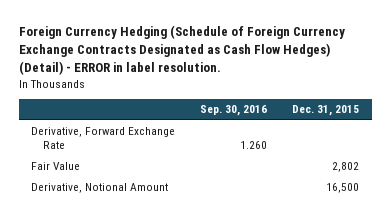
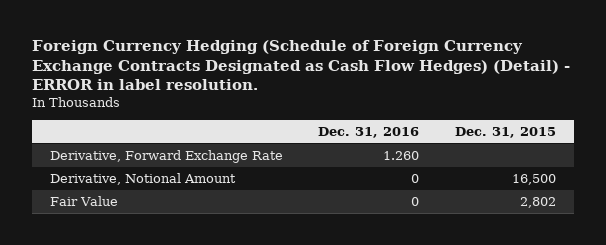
- | Sep. 30, 2016 | Dec. 31, 2015
+ | Dec. 31, 2016 | Dec. 31, 2015
moved down: Fair Value | 0 | 2,802

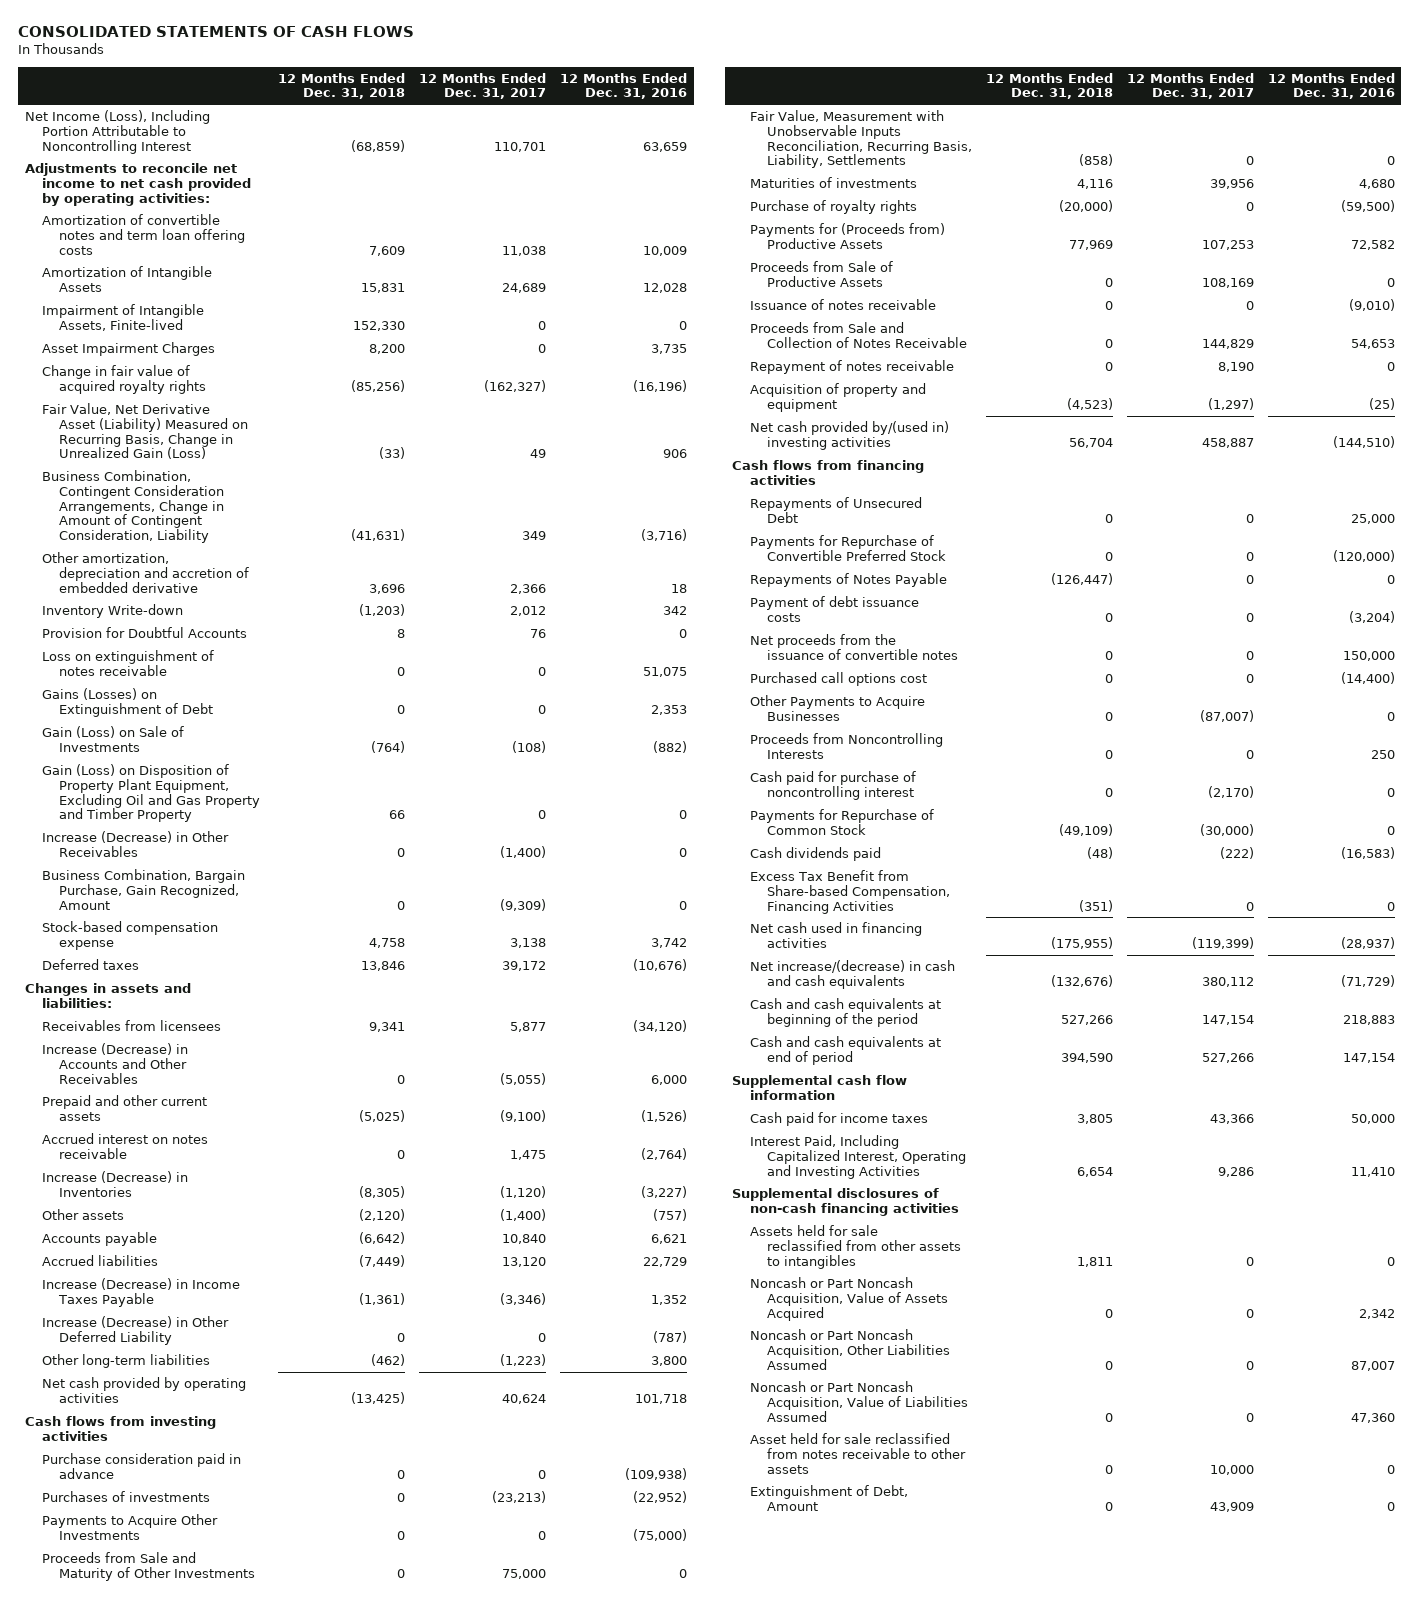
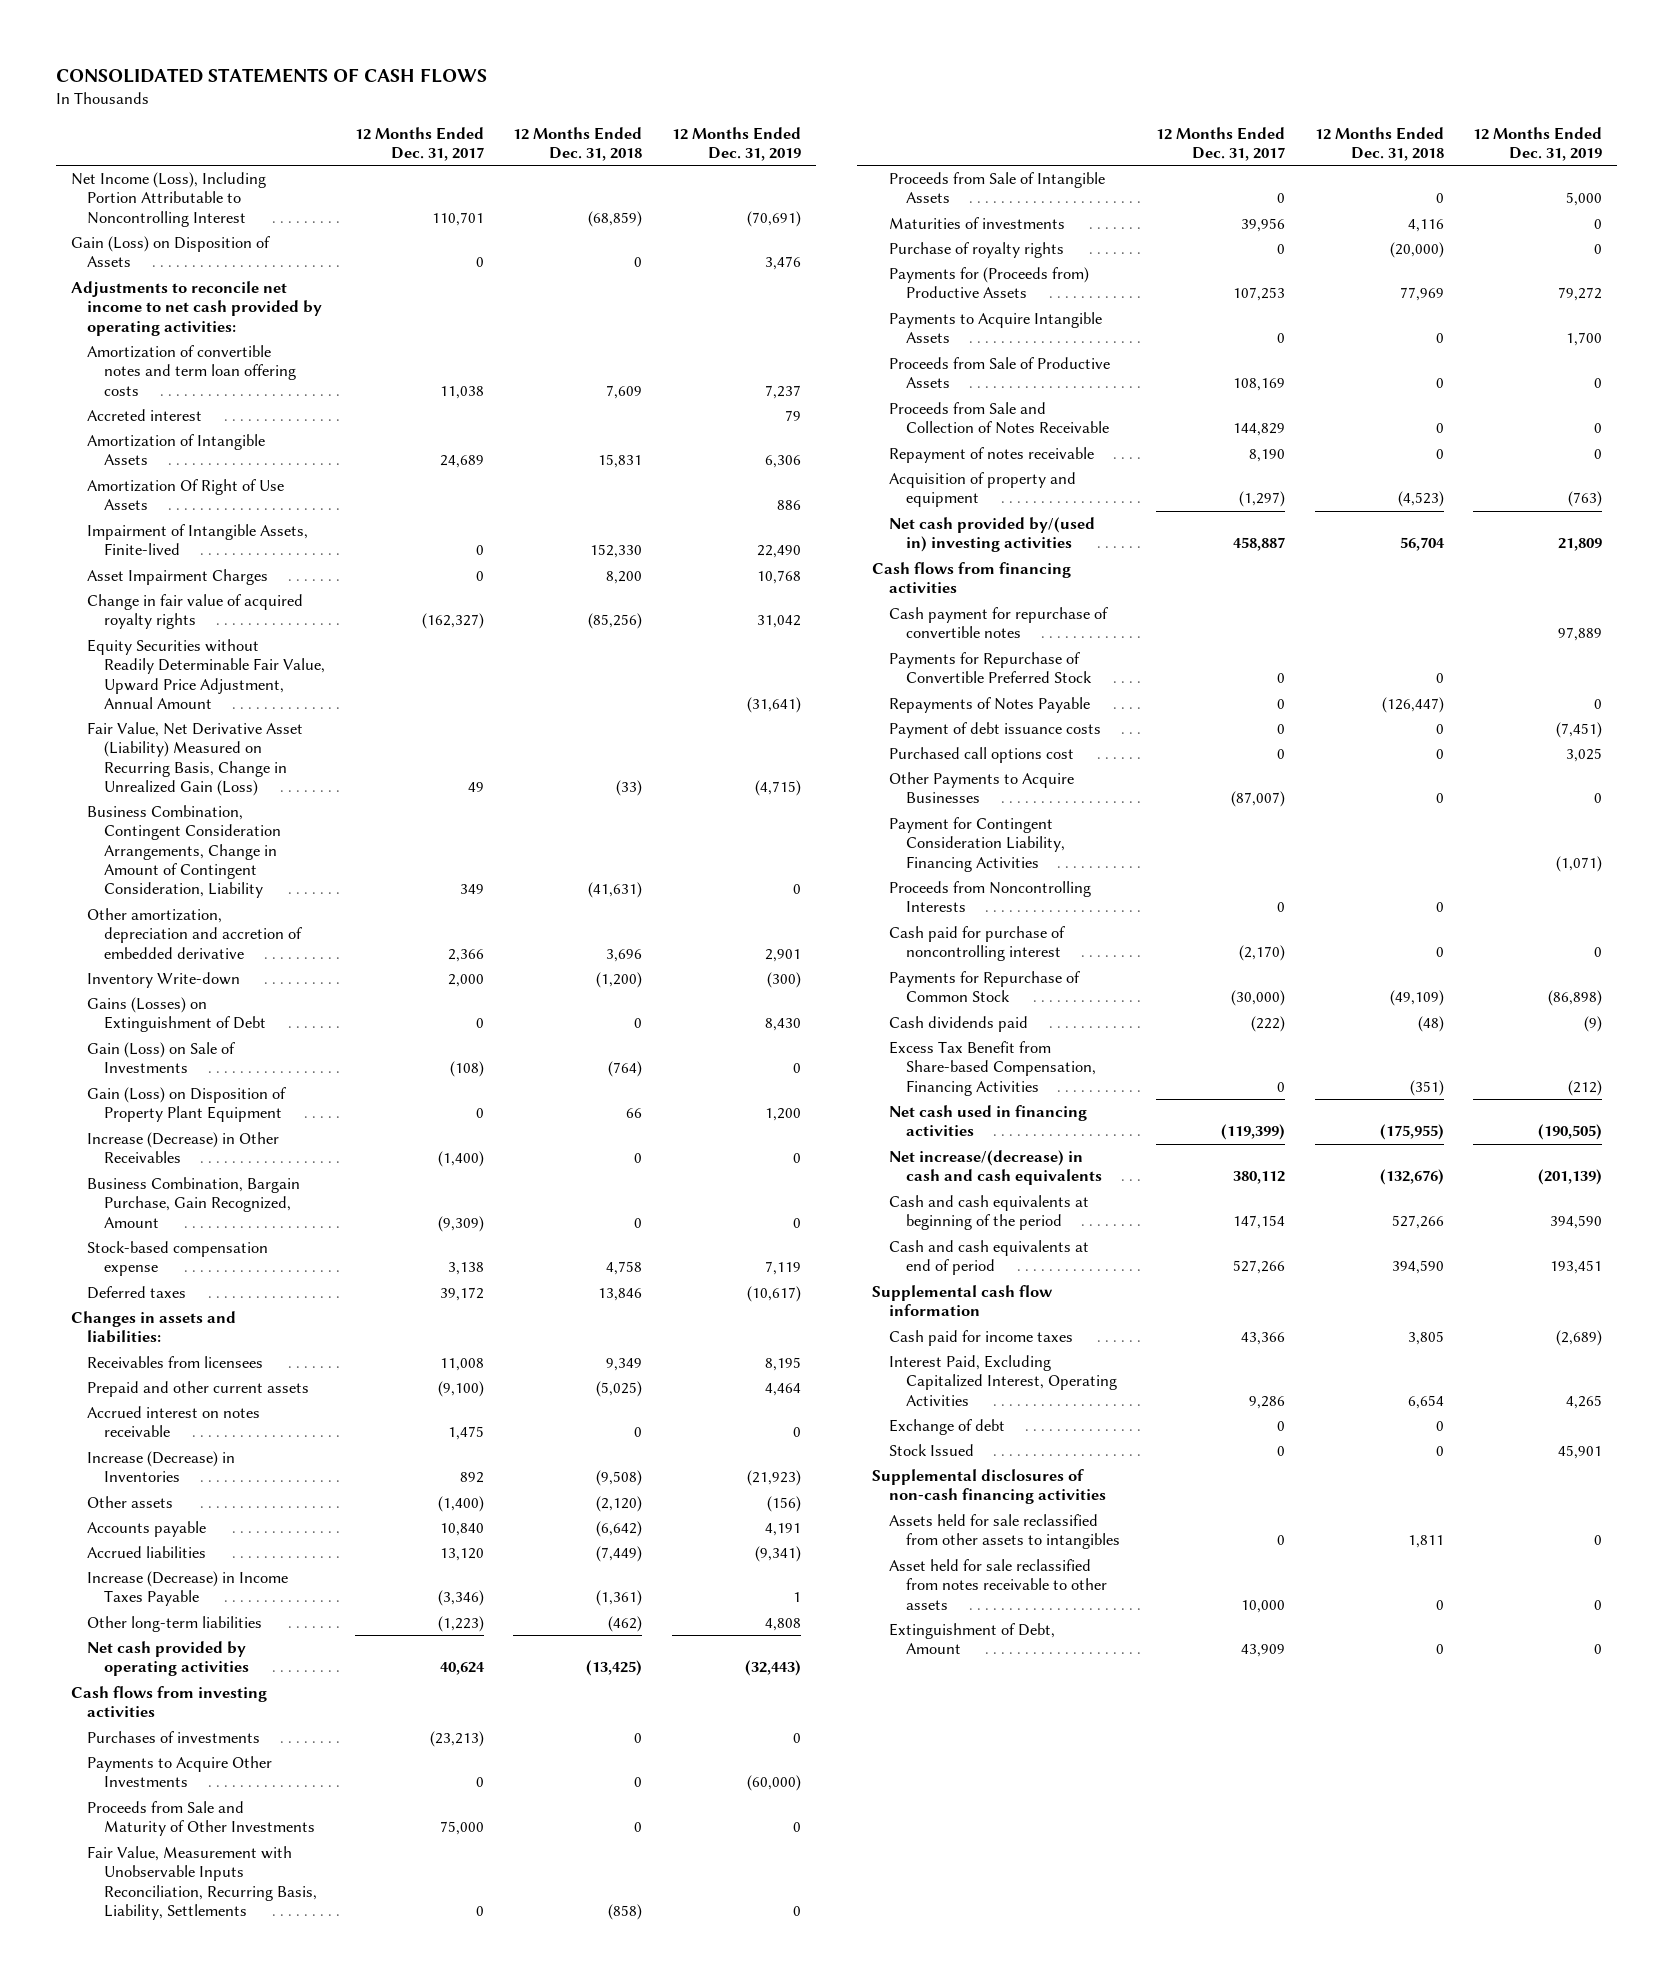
- | 12 Months Ended Dec. 31, 2018 | 12 Months Ended Dec. 31, 2017 | 12 Months Ended Dec. 31, 2016
+ | 12 Months Ended Dec. 31, 2017 | 12 Months Ended Dec. 31, 2018 | 12 Months Ended Dec. 31, 2019
+ Gain (Loss) on Disposition of Assets | 0 | 0 | 3,476
+ Accreted interest | | | 79
+ Amortization Of Right of Use Assets | | | 886
+ Equity Securities without Readily Determinable Fair Value, Upward Price Adjustment, Annual Amount | | | (31,641)
- Inventory Write-down | (1,203) | 2,012 | 342
- Provision for Doubtful Accounts | 8 | 76 | 0
- Loss on extinguishment of notes receivable | 0 | 0 | 51,075
+ Inventory Write-down | 2,000 | (1,200) | (300)
- Gain (Loss) on Disposition of Property Plant Equipment, Excluding Oil and Gas Property and Timber Property | 66 | 0 | 0
+ Gain (Loss) on Disposition of Property Plant Equipment | 0 | 66 | 1,200
- Receivables from licensees | 9,341 | 5,877 | (34,120)
- Increase (Decrease) in Accounts and Other Receivables | 0 | (5,055) | 6,000
+ Receivables from licensees | 11,008 | 9,349 | 8,195
- Increase (Decrease) in Inventories | (8,305) | (1,120) | (3,227)
+ Increase (Decrease) in Inventories | 892 | (9,508) | (21,923)
- Increase (Decrease) in Other Deferred Liability | 0 | 0 | (787)
- Purchase consideration paid in advance | 0 | 0 | (109,938)
+ Proceeds from Sale of Intangible Assets | 0 | 0 | 5,000
+ Payments to Acquire Intangible Assets | 0 | 0 | 1,700
- Issuance of notes receivable | 0 | 0 | (9,010)
- Repayments of Unsecured Debt | 0 | 0 | 25,000
+ Cash payment for repurchase of convertible notes | | | 97,889
- Net proceeds from the issuance of convertible notes | 0 | 0 | 150,000
+ Payment for Contingent Consideration Liability, Financing Activities | | | (1,071)
- Interest Paid, Including Capitalized Interest, Operating and Investing Activities | 6,654 | 9,286 | 11,410
+ Interest Paid, Excluding Capitalized Interest, Operating Activities | 9,286 | 6,654 | 4,265
+ Exchange of debt | 0 | 0 |
+ Stock Issued | 0 | 0 | 45,901
- Noncash or Part Noncash Acquisition, Value of Assets Acquired | 0 | 0 | 2,342
- Noncash or Part Noncash Acquisition, Other Liabilities Assumed | 0 | 0 | 87,007
- Noncash or Part Noncash Acquisition, Value of Liabilities Assumed | 0 | 0 | 47,360

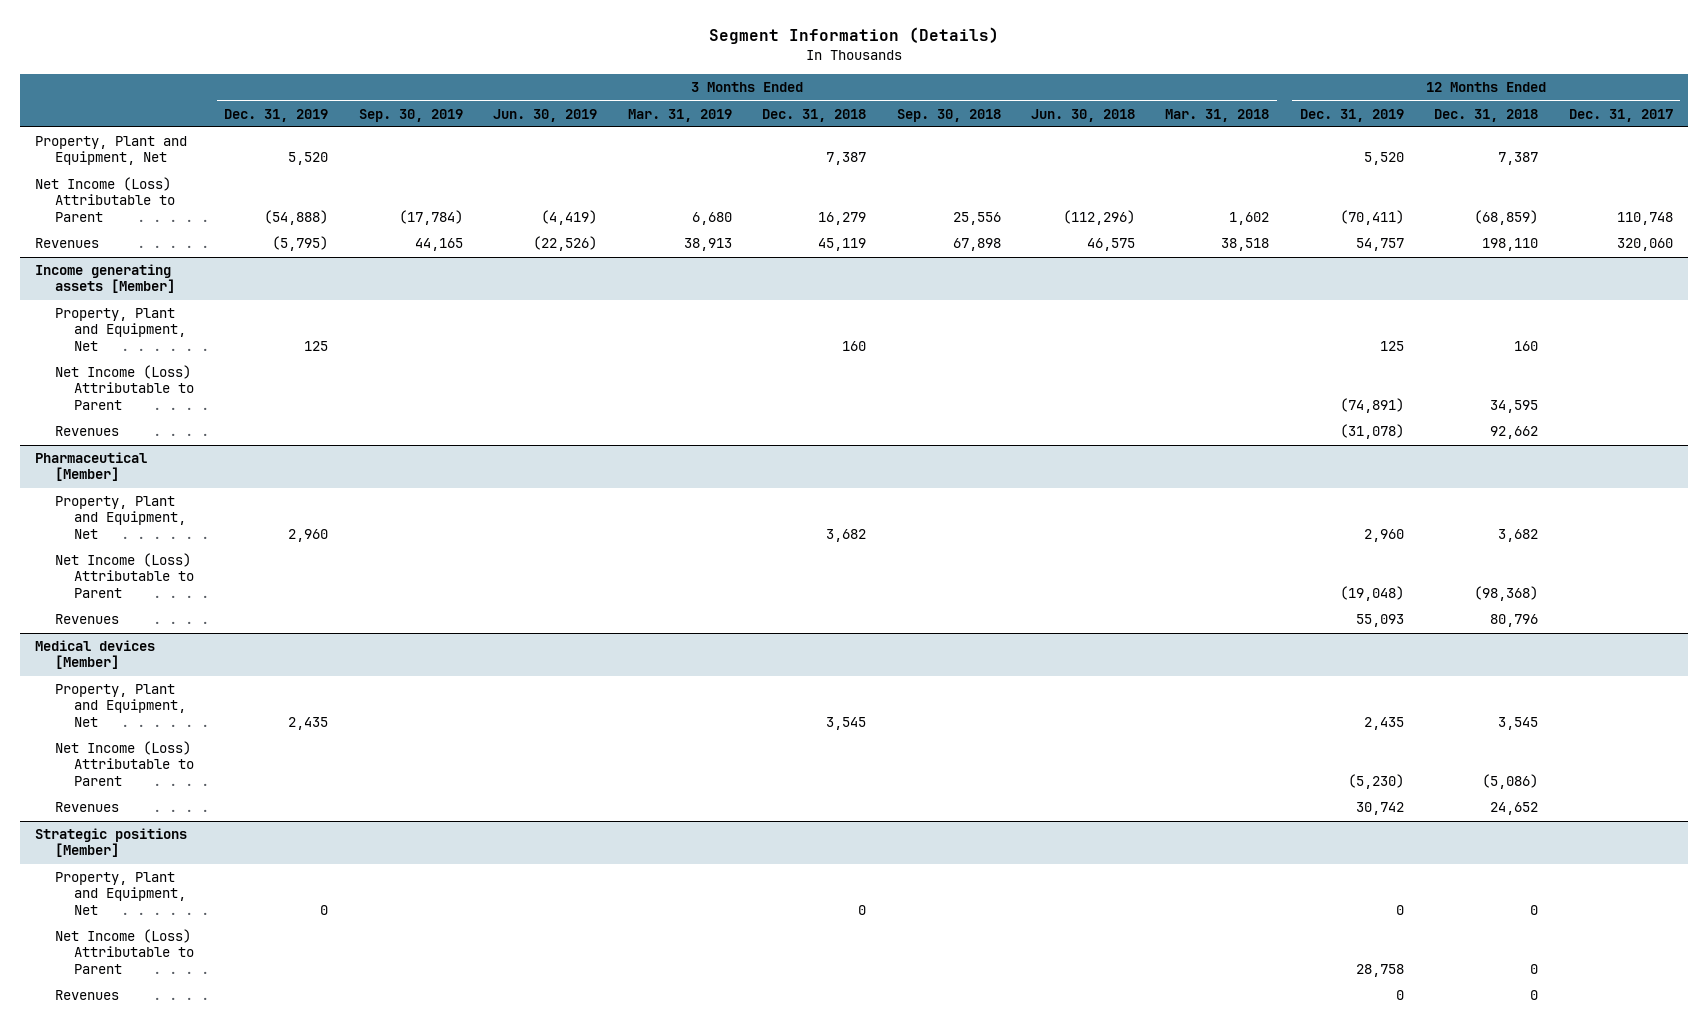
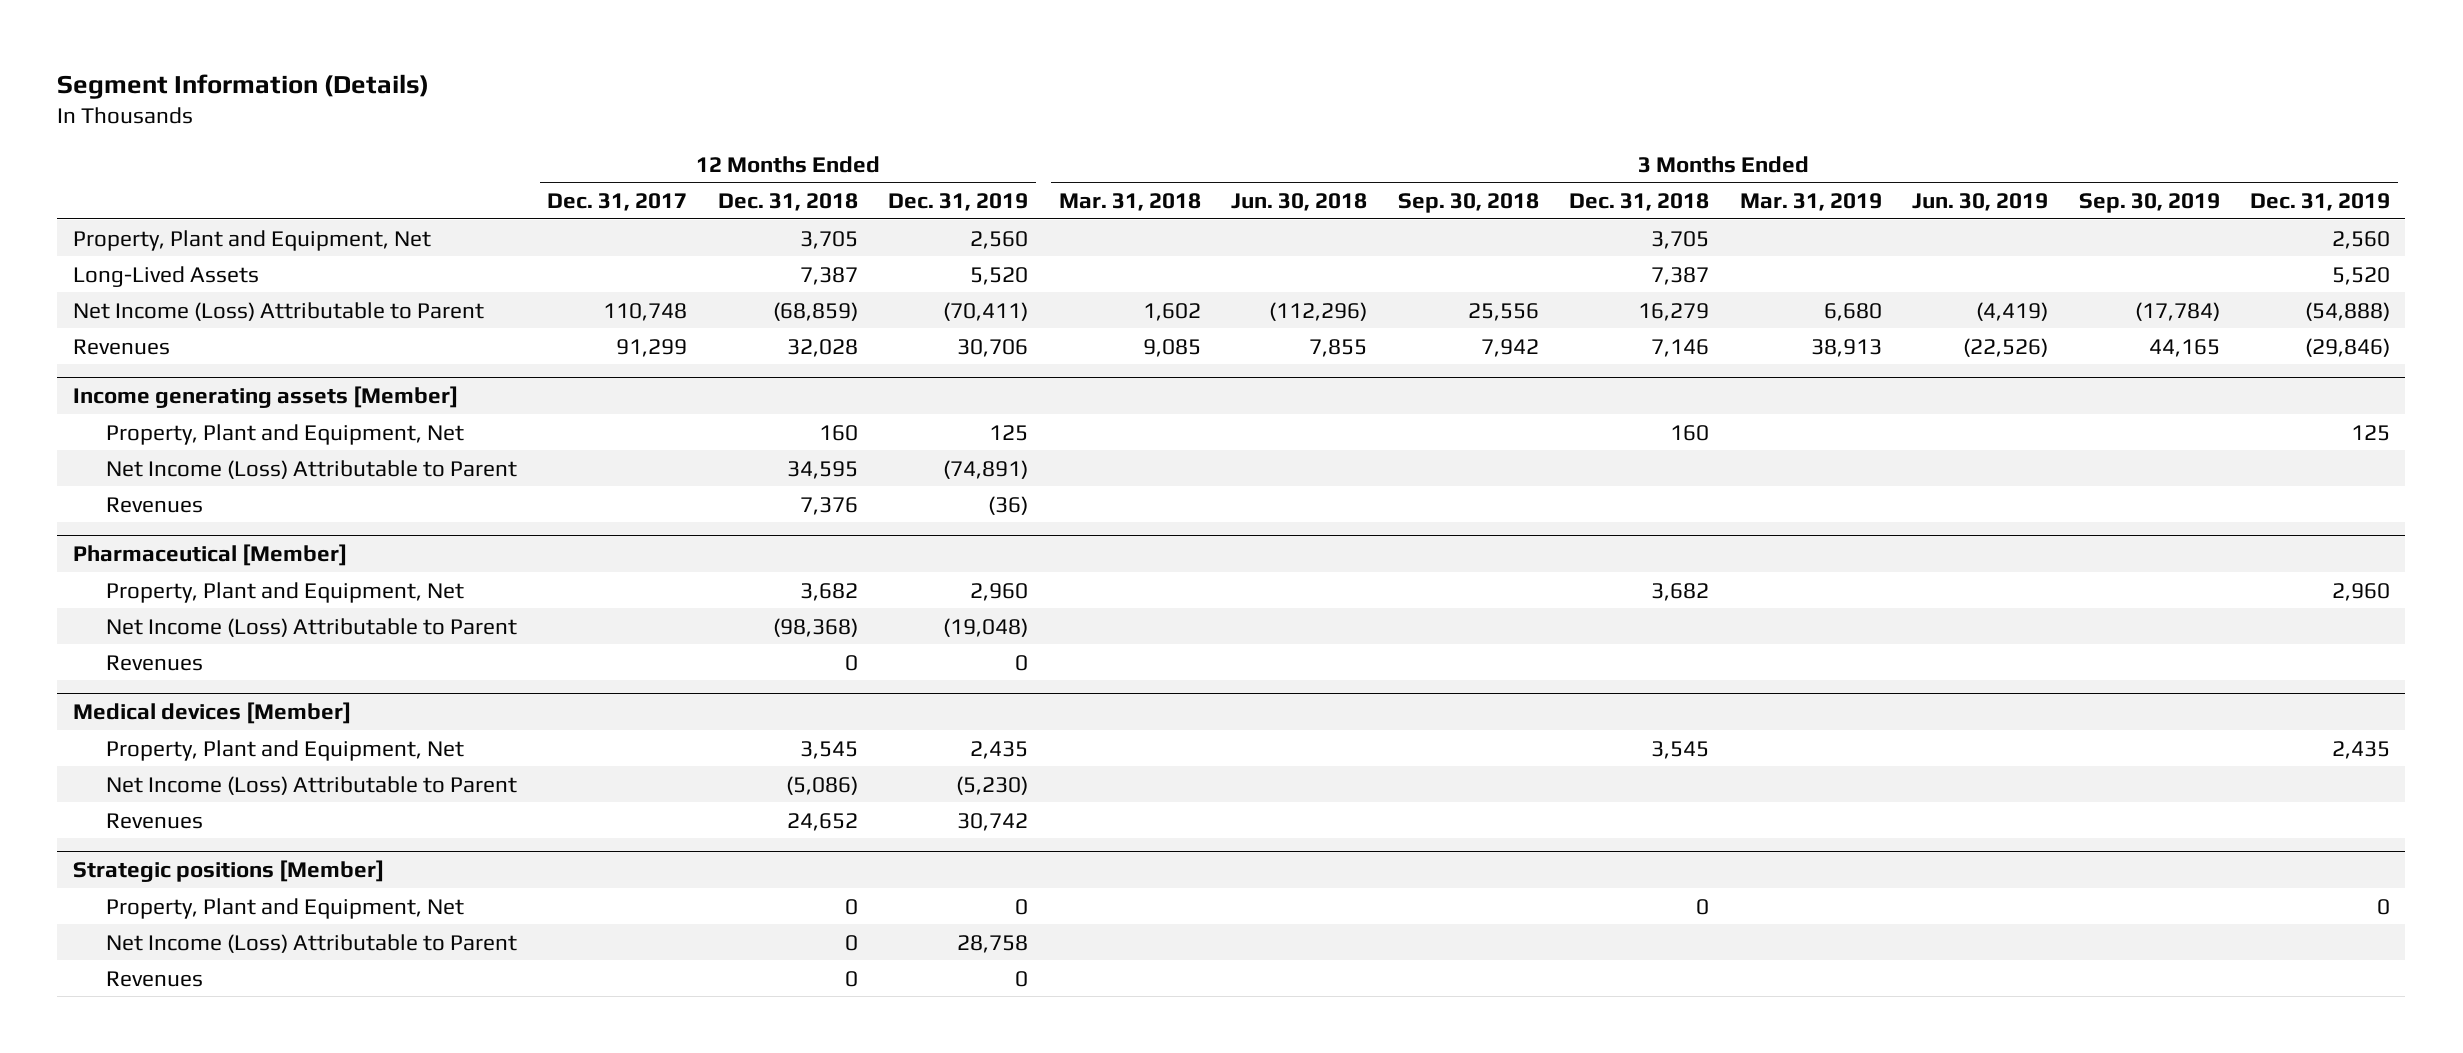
- | 3 Months Ended Dec. 31, 2019 | 3 Months Ended Sep. 30, 2019 | 3 Months Ended Jun. 30, 2019 | 3 Months Ended Mar. 31, 2019 | 3 Months Ended Dec. 31, 2018 | 3 Months Ended Sep. 30, 2018 | 3 Months Ended Jun. 30, 2018 | 3 Months Ended Mar. 31, 2018 | 12 Months Ended Dec. 31, 2019 | 12 Months Ended Dec. 31, 2018 | 12 Months Ended Dec. 31, 2017
+ | 12 Months Ended Dec. 31, 2017 | 12 Months Ended Dec. 31, 2018 | 12 Months Ended Dec. 31, 2019 | 3 Months Ended Mar. 31, 2018 | 3 Months Ended Jun. 30, 2018 | 3 Months Ended Sep. 30, 2018 | 3 Months Ended Dec. 31, 2018 | 3 Months Ended Mar. 31, 2019 | 3 Months Ended Jun. 30, 2019 | 3 Months Ended Sep. 30, 2019 | 3 Months Ended Dec. 31, 2019
- Property, Plant and Equipment, Net | 5,520 | | | | 7,387 | | | | 5,520 | 7,387 |
+ Property, Plant and Equipment, Net | | 3,705 | 2,560 | | | | 3,705 | | | | 2,560
+ Long-Lived Assets | | 7,387 | 5,520 | | | | 7,387 | | | | 5,520
- Revenues | (5,795) | 44,165 | (22,526) | 38,913 | 45,119 | 67,898 | 46,575 | 38,518 | 54,757 | 198,110 | 320,060
+ Revenues | 91,299 | 32,028 | 30,706 | 9,085 | 7,855 | 7,942 | 7,146 | 38,913 | (22,526) | 44,165 | (29,846)
@ Income generating assets [Member]
- Revenues | | | | | | | | | (31,078) | 92,662 |
+ Revenues | | 7,376 | (36) | | | | | | | |
@ Pharmaceutical [Member]
- Revenues | | | | | | | | | 55,093 | 80,796 |
+ Revenues | | 0 | 0 | | | | | | | |

